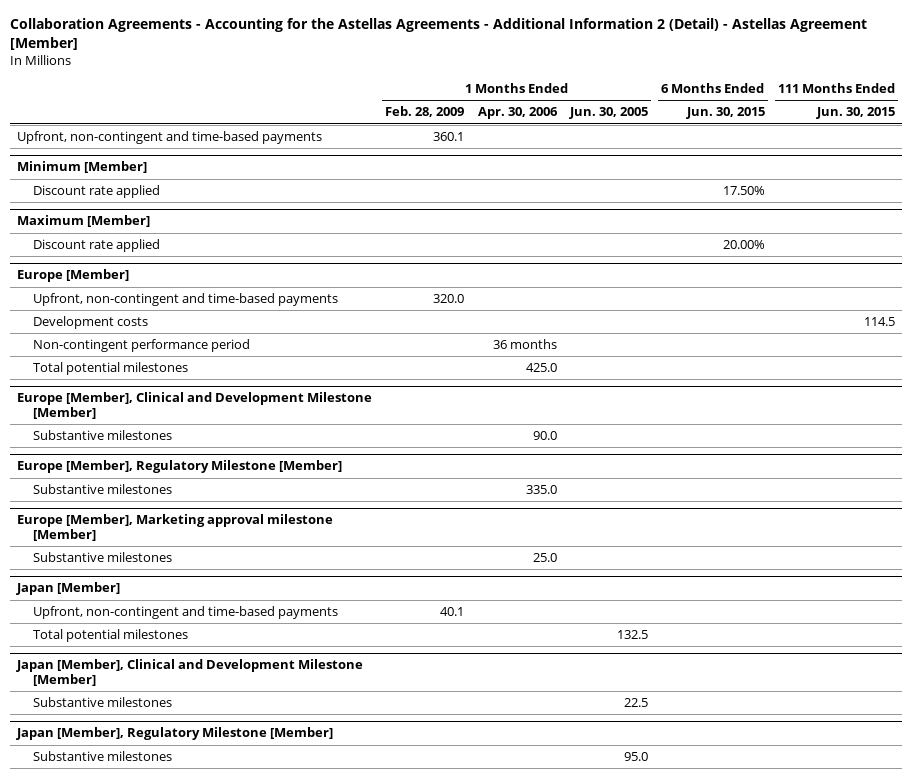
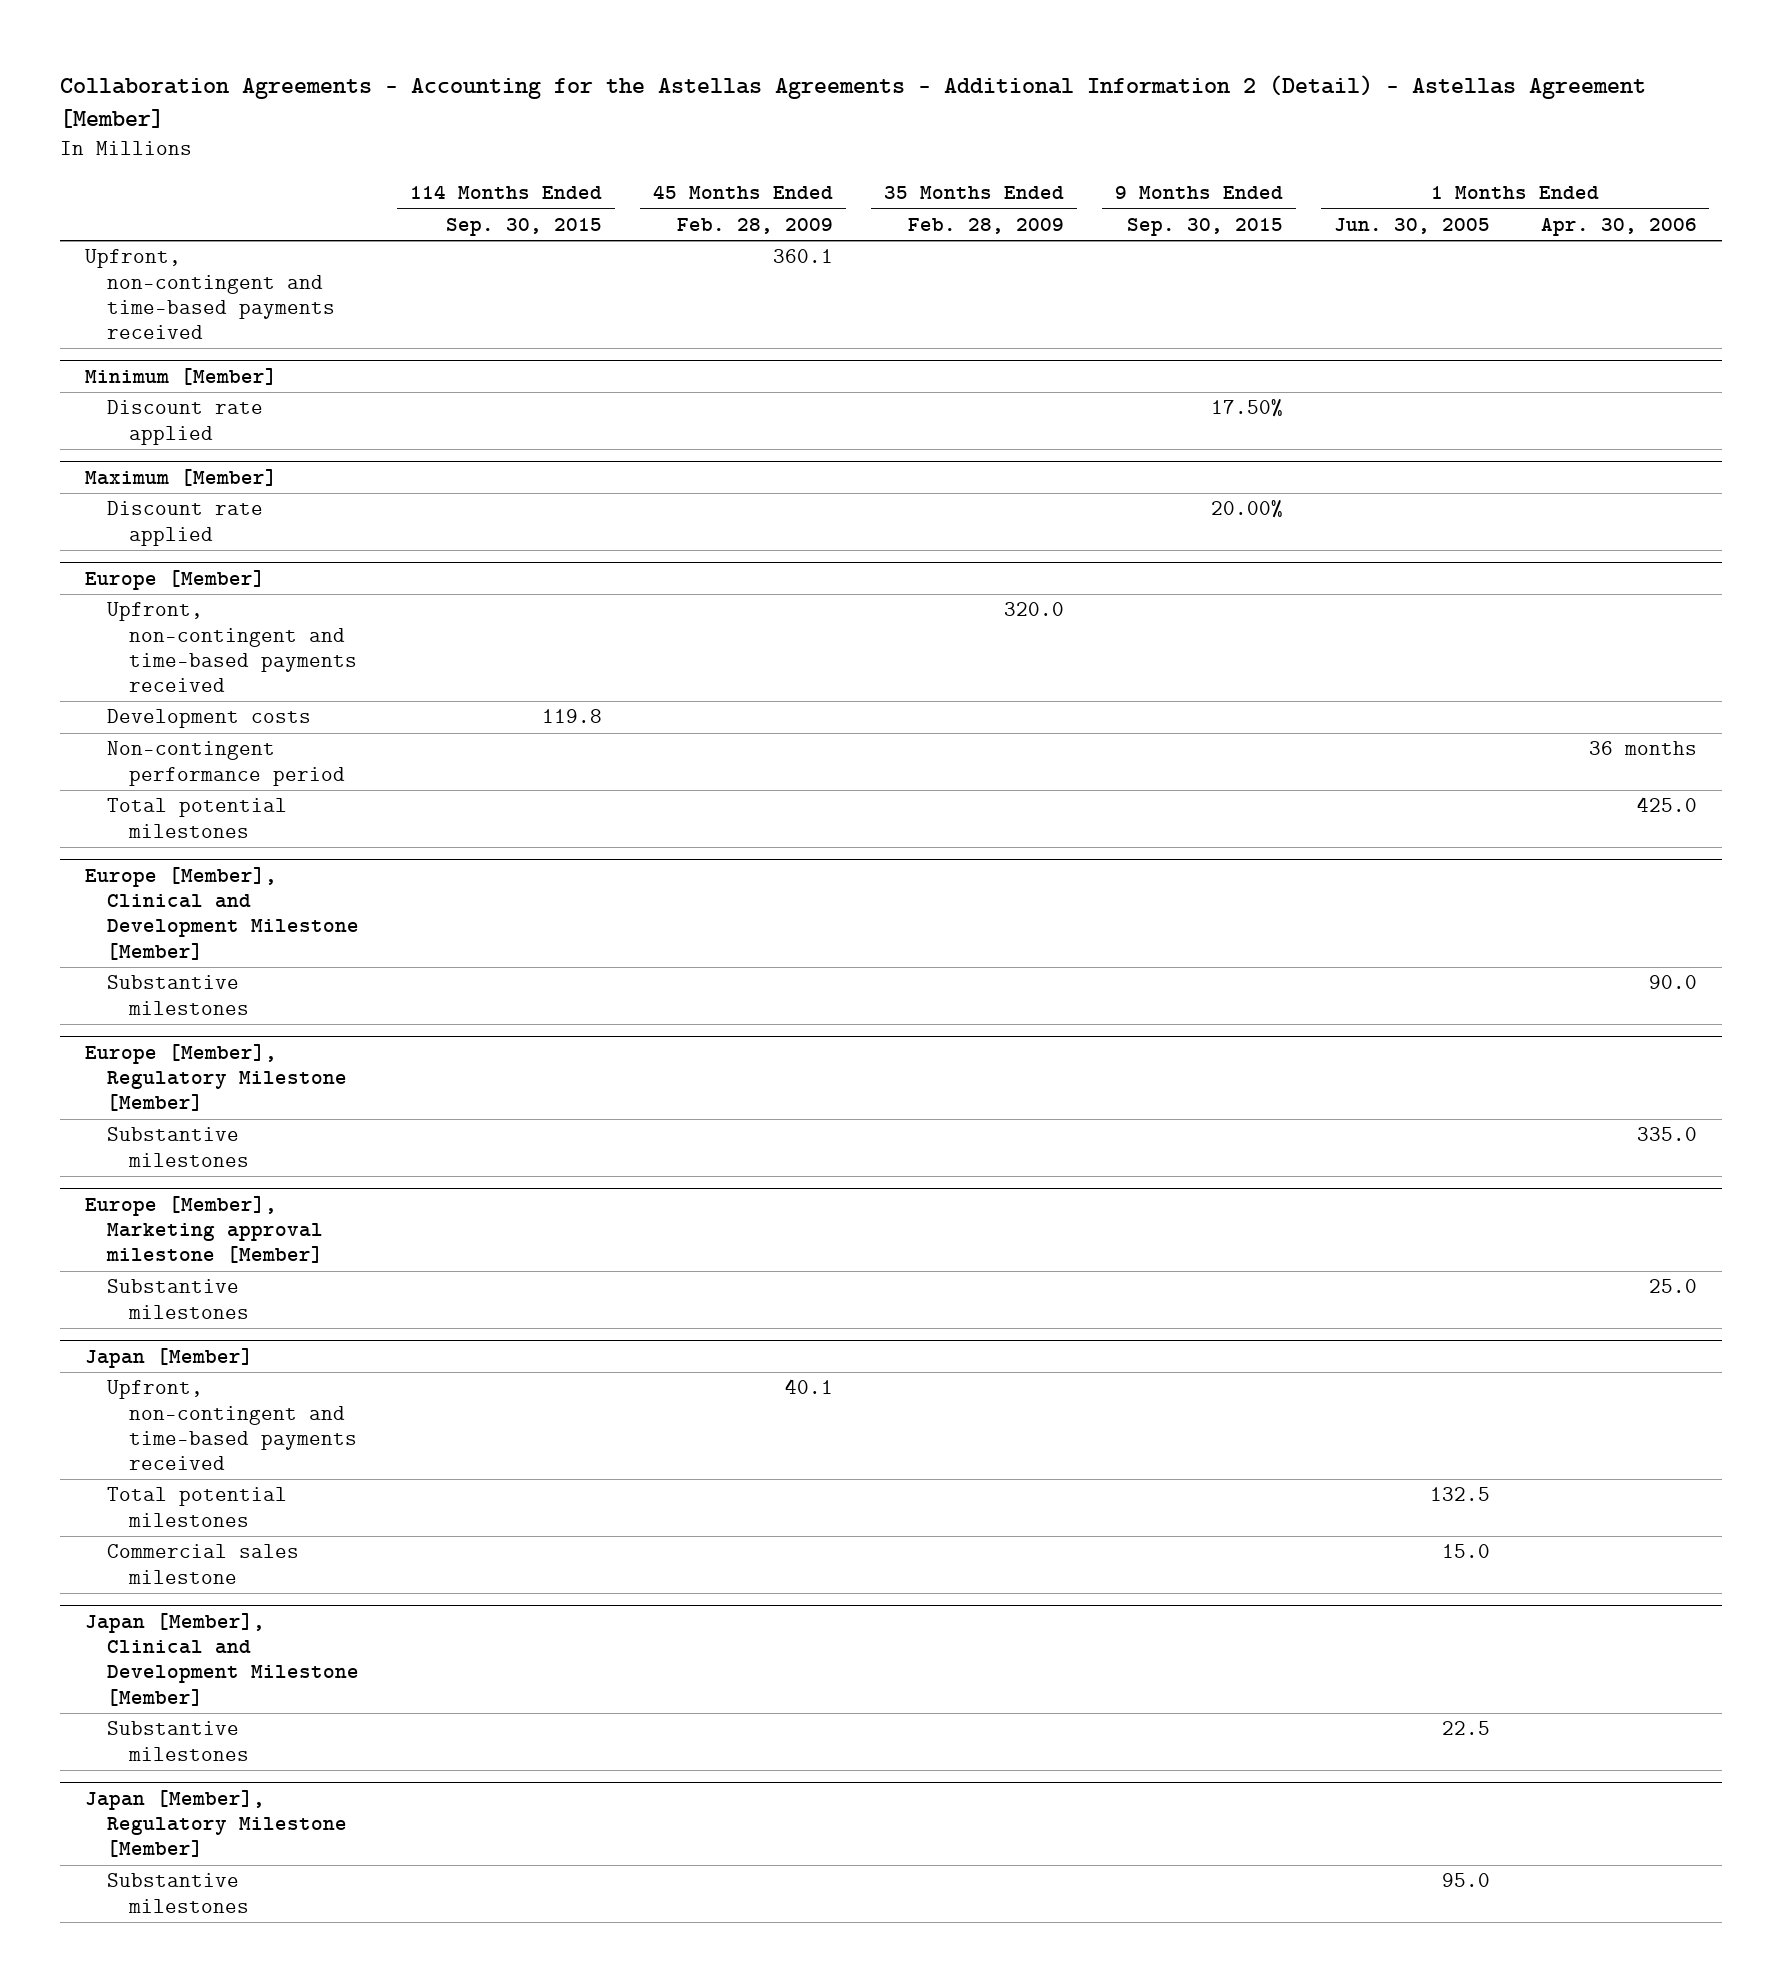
- | 1 Months Ended Feb. 28, 2009 | 1 Months Ended Apr. 30, 2006 | 1 Months Ended Jun. 30, 2005 | 6 Months Ended Jun. 30, 2015 | 111 Months Ended Jun. 30, 2015
+ | 114 Months Ended Sep. 30, 2015 | 45 Months Ended Feb. 28, 2009 | 35 Months Ended Feb. 28, 2009 | 9 Months Ended Sep. 30, 2015 | 1 Months Ended Jun. 30, 2005 | 1 Months Ended Apr. 30, 2006
- Upfront, non-contingent and time-based payments | 360.1 | | | |
+ Upfront, non-contingent and time-based payments received | | 360.1 | | | |
@ Europe [Member]
- Upfront, non-contingent and time-based payments | 320.0 | | | |
+ Upfront, non-contingent and time-based payments received | | | 320.0 | | |
@ Japan [Member]
- Upfront, non-contingent and time-based payments | 40.1 | | | |
+ Upfront, non-contingent and time-based payments received | | 40.1 | | | |
+ Commercial sales milestone | | | | | 15.0 |

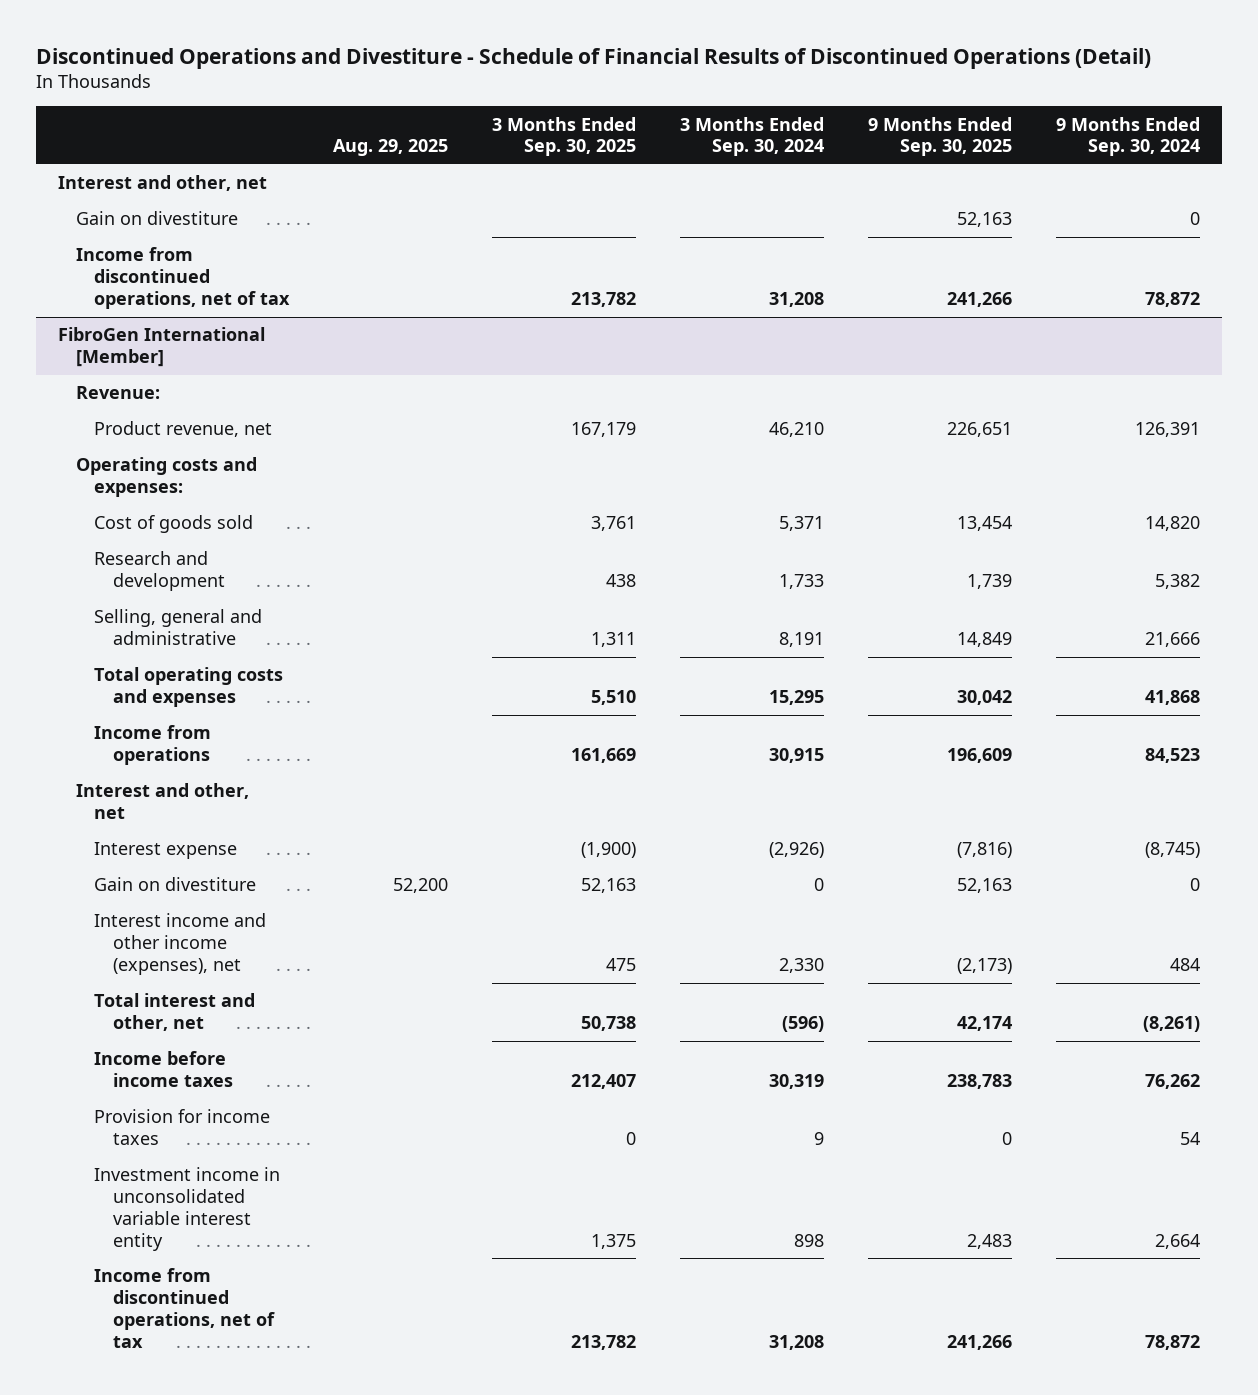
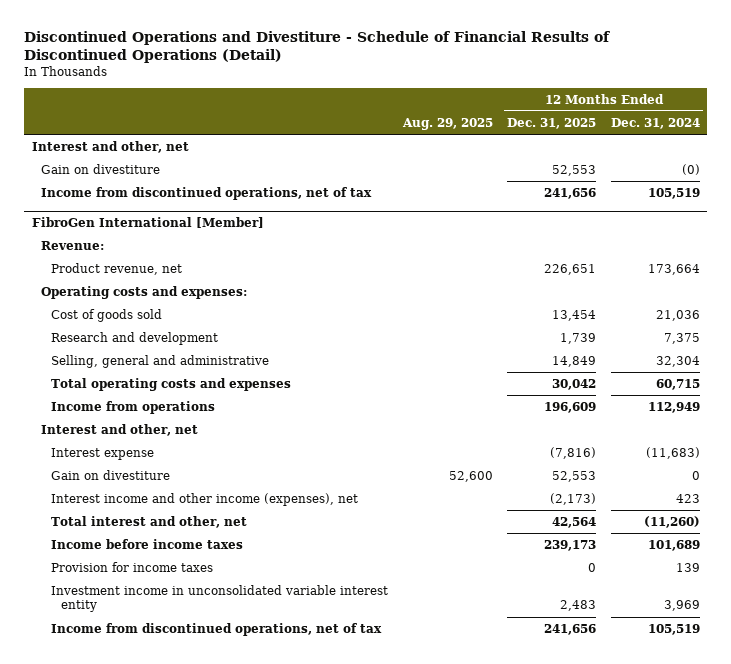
- | Aug. 29, 2025 | 3 Months Ended Sep. 30, 2025 | 3 Months Ended Sep. 30, 2024 | 9 Months Ended Sep. 30, 2025 | 9 Months Ended Sep. 30, 2024
+ | Aug. 29, 2025 | 12 Months Ended Dec. 31, 2025 | 12 Months Ended Dec. 31, 2024
@ FibroGen International [Member]
- Gain on divestiture | 52,200 | 52,163 | 0 | 52,163 | 0
+ Gain on divestiture | 52,600 | 52,553 | 0

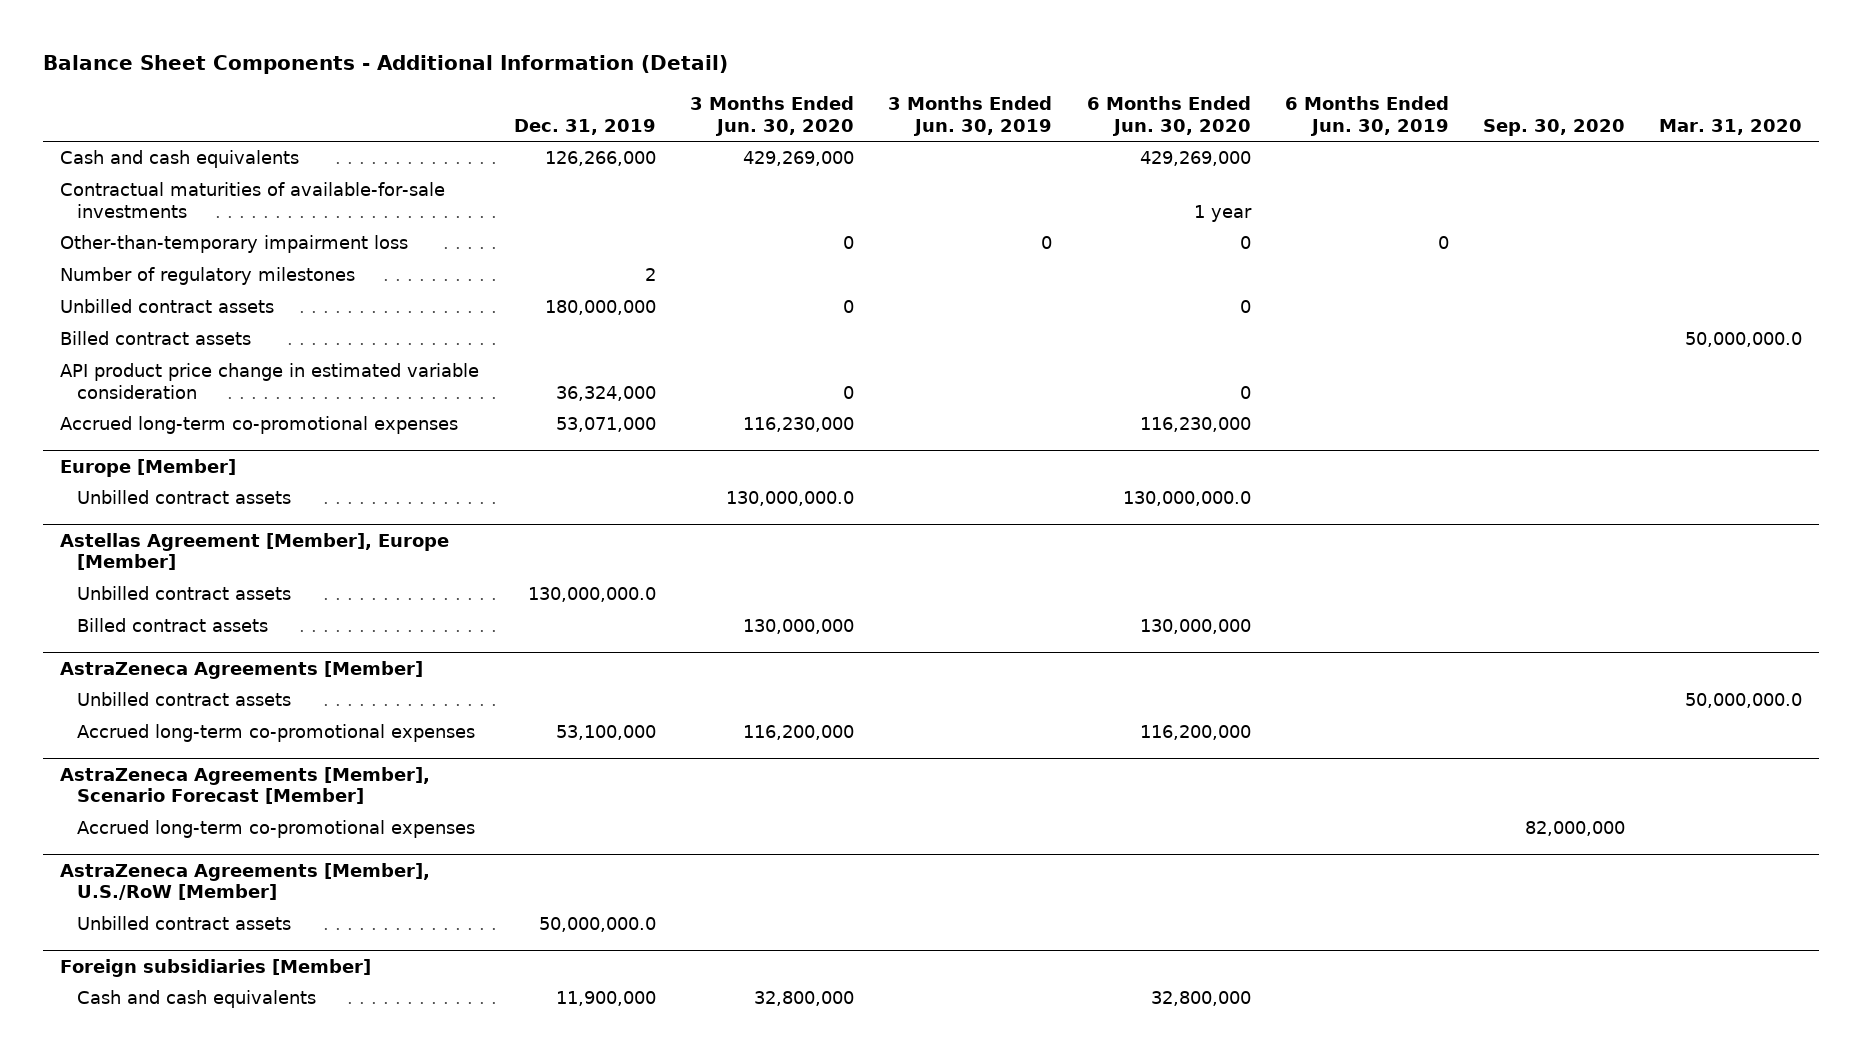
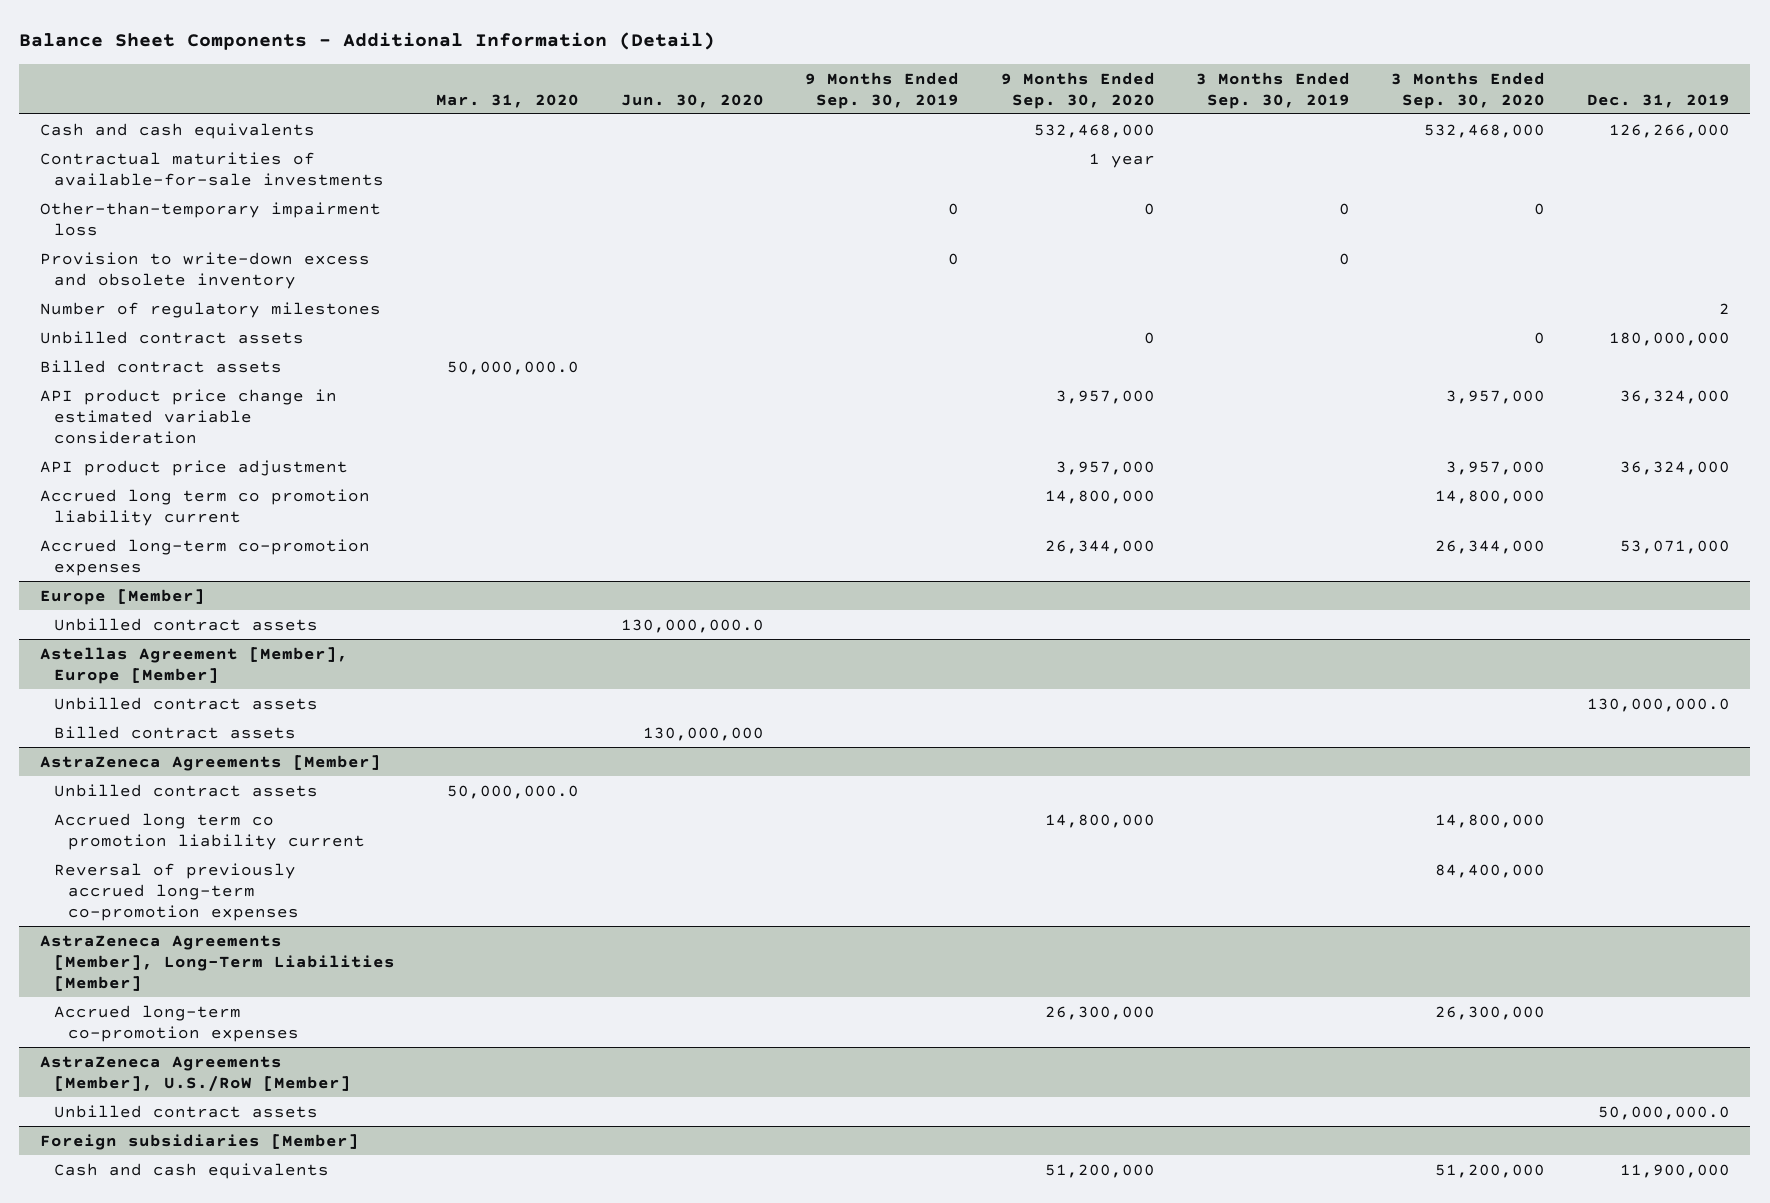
- | Dec. 31, 2019 | 3 Months Ended Jun. 30, 2020 | 3 Months Ended Jun. 30, 2019 | 6 Months Ended Jun. 30, 2020 | 6 Months Ended Jun. 30, 2019 | Sep. 30, 2020 | Mar. 31, 2020
+ | Mar. 31, 2020 | Jun. 30, 2020 | 9 Months Ended Sep. 30, 2019 | 9 Months Ended Sep. 30, 2020 | 3 Months Ended Sep. 30, 2019 | 3 Months Ended Sep. 30, 2020 | Dec. 31, 2019
+ Provision to write-down excess and obsolete inventory | | | 0 | | 0 | |
- Accrued long-term co-promotional expenses | 53,071,000 | 116,230,000 | | 116,230,000 | | |
+ API product price adjustment | | | | 3,957,000 | | 3,957,000 | 36,324,000
+ Accrued long term co promotion liability current | | | | 14,800,000 | | 14,800,000 |
+ Accrued long-term co-promotion expenses | | | | 26,344,000 | | 26,344,000 | 53,071,000
@ AstraZeneca Agreements [Member]
- Accrued long-term co-promotional expenses | 53,100,000 | 116,200,000 | | 116,200,000 | | |
- AstraZeneca Agreements [Member], Scenario Forecast [Member]
- Accrued long-term co-promotional expenses | | | | | | 82,000,000 |
@ AstraZeneca Agreements [Member]
+ Accrued long term co promotion liability current | | | | 14,800,000 | | 14,800,000 |
+ Reversal of previously accrued long-term co-promotion expenses | | | | | | 84,400,000 |
+ AstraZeneca Agreements [Member], Long-Term Liabilities [Member]
+ Accrued long-term co-promotion expenses | | | | 26,300,000 | | 26,300,000 |

